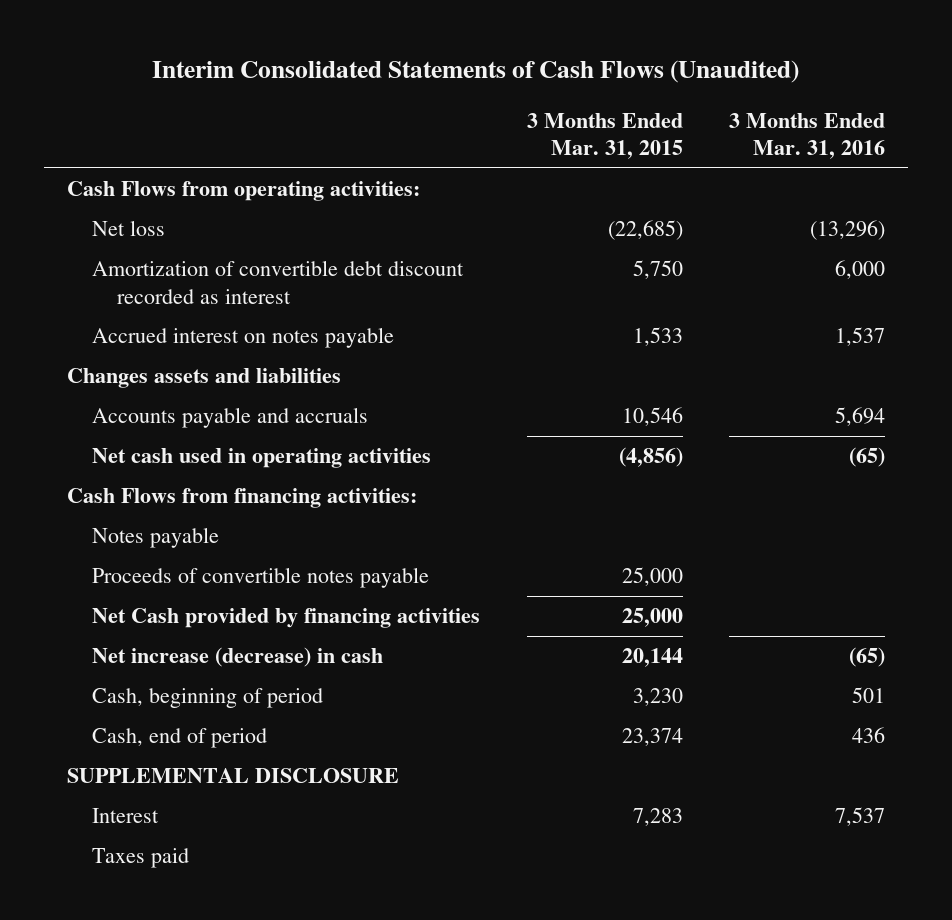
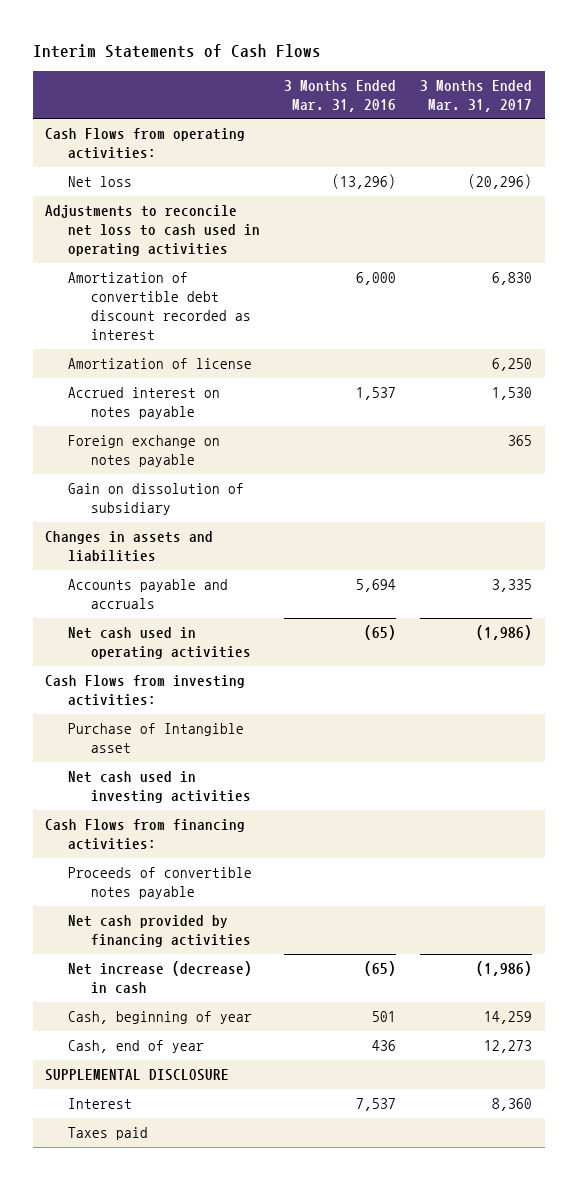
- Interim Consolidated Statements of Cash Flows (Unaudited)
+ Interim Statements of Cash Flows
- | 3 Months Ended Mar. 31, 2015 | 3 Months Ended Mar. 31, 2016
+ | 3 Months Ended Mar. 31, 2016 | 3 Months Ended Mar. 31, 2017
+ Adjustments to reconcile net loss to cash used in operating activities
+ Amortization of license | | 6,250
- Changes assets and liabilities
+ Foreign exchange on notes payable | | 365
+ Gain on dissolution of subsidiary
+ Changes in assets and liabilities
+ Cash Flows from investing activities:
+ Purchase of Intangible asset
+ Net cash used in investing activities
- Notes payable
- Net Cash provided by financing activities | 25,000 |
+ Net cash provided by financing activities
- Cash, beginning of period | 3,230 | 501
- Cash, end of period | 23,374 | 436
+ Cash, beginning of year | 501 | 14,259
+ Cash, end of year | 436 | 12,273

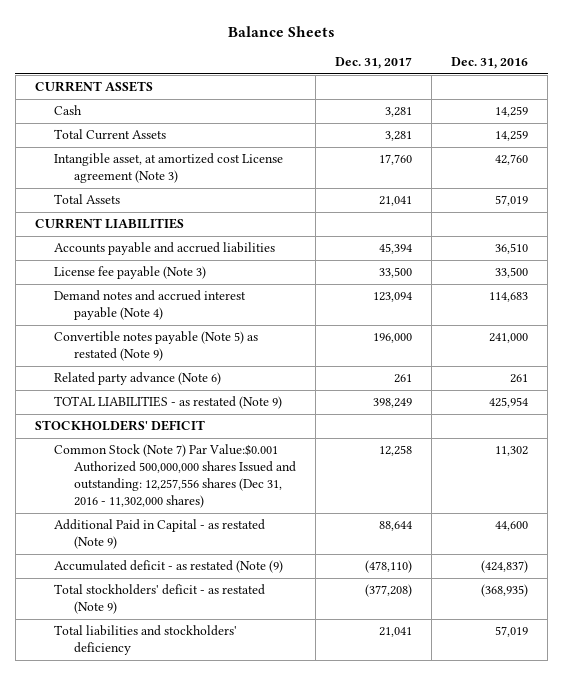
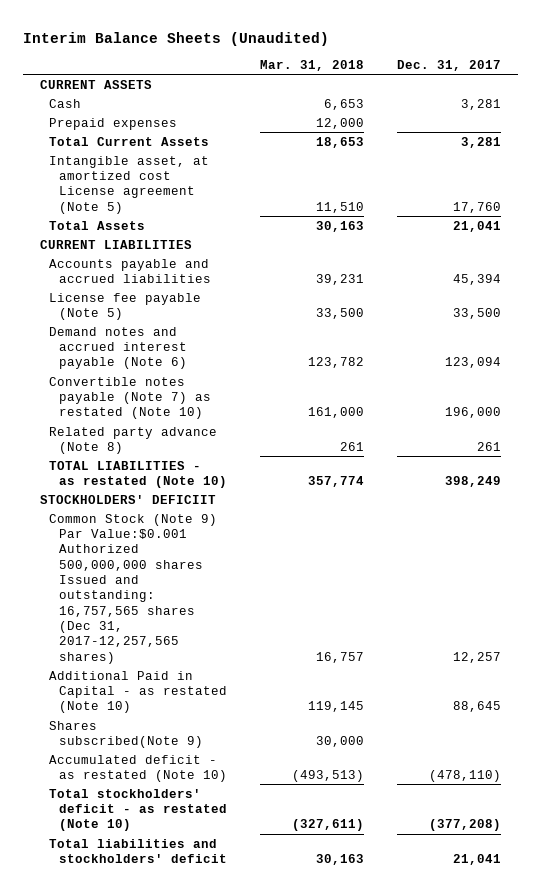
- Balance Sheets
+ Interim Balance Sheets (Unaudited)
- | Dec. 31, 2017 | Dec. 31, 2016
+ | Mar. 31, 2018 | Dec. 31, 2017
+ Prepaid expenses | 12,000 |
- Intangible asset, at amortized cost License agreement (Note 3) | 17,760 | 42,760
+ Intangible asset, at amortized cost License agreement (Note 5) | 11,510 | 17,760
- License fee payable (Note 3) | 33,500 | 33,500
- Demand notes and accrued interest payable (Note 4) | 123,094 | 114,683
- Convertible notes payable (Note 5) as restated (Note 9) | 196,000 | 241,000
- Related party advance (Note 6) | 261 | 261
- TOTAL LIABILITIES - as restated (Note 9) | 398,249 | 425,954
- STOCKHOLDERS' DEFICIT
- Common Stock (Note 7) Par Value:$0.001 Authorized 500,000,000 shares Issued and outstanding: 12,257,556 shares (Dec 31, 2016 - 11,302,000 shares) | 12,258 | 11,302
- Additional Paid in Capital - as restated (Note 9) | 88,644 | 44,600
- Accumulated deficit - as restated (Note (9) | (478,110) | (424,837)
- Total stockholders' deficit - as restated (Note 9) | (377,208) | (368,935)
- Total liabilities and stockholders' deficiency | 21,041 | 57,019
+ License fee payable (Note 5) | 33,500 | 33,500
+ Demand notes and accrued interest payable (Note 6) | 123,782 | 123,094
+ Convertible notes payable (Note 7) as restated (Note 10) | 161,000 | 196,000
+ Related party advance (Note 8) | 261 | 261
+ TOTAL LIABILITIES - as restated (Note 10) | 357,774 | 398,249
+ STOCKHOLDERS' DEFICIIT
+ Common Stock (Note 9) Par Value:$0.001 Authorized 500,000,000 shares Issued and outstanding: 16,757,565 shares (Dec 31, 2017-12,257,565 shares) | 16,757 | 12,257
+ Additional Paid in Capital - as restated (Note 10) | 119,145 | 88,645
+ Shares subscribed(Note 9) | 30,000 |
+ Accumulated deficit - as restated (Note 10) | (493,513) | (478,110)
+ Total stockholders' deficit - as restated (Note 10) | (327,611) | (377,208)
+ Total liabilities and stockholders' deficit | 30,163 | 21,041

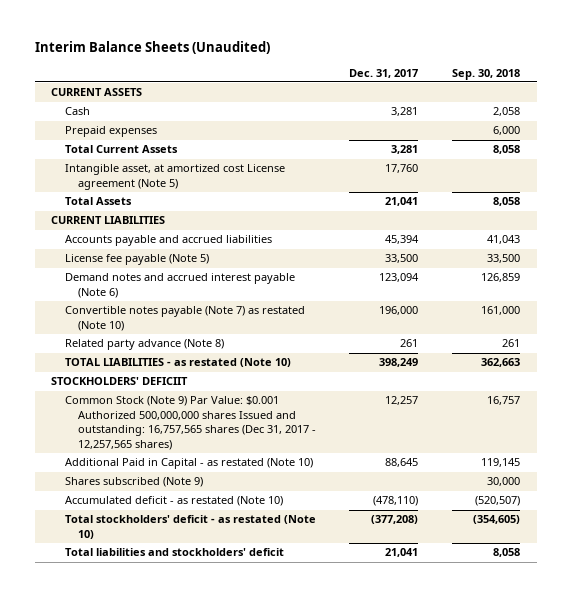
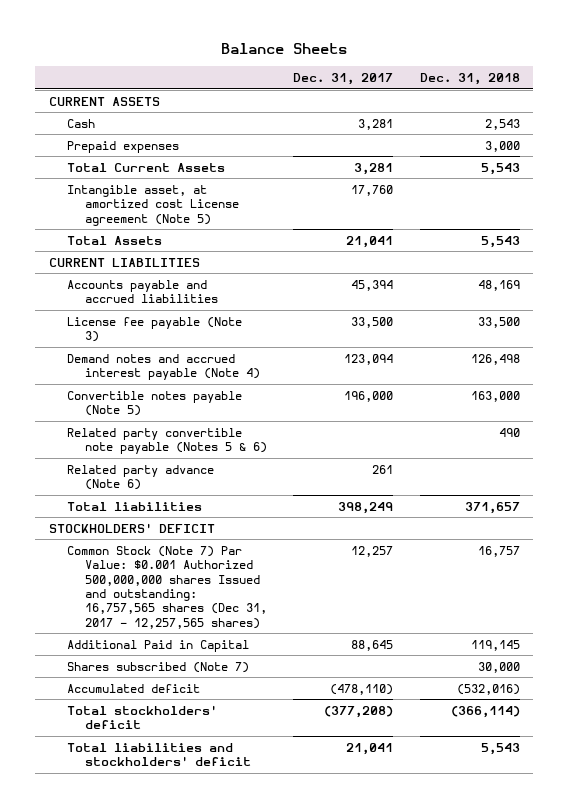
- Interim Balance Sheets (Unaudited)
+ Balance Sheets
- | Dec. 31, 2017 | Sep. 30, 2018
+ | Dec. 31, 2017 | Dec. 31, 2018
- License fee payable (Note 5) | 33,500 | 33,500
- Demand notes and accrued interest payable (Note 6) | 123,094 | 126,859
- Convertible notes payable (Note 7) as restated (Note 10) | 196,000 | 161,000
- Related party advance (Note 8) | 261 | 261
- TOTAL LIABILITIES - as restated (Note 10) | 398,249 | 362,663
- STOCKHOLDERS' DEFICIIT
- Common Stock (Note 9) Par Value: $0.001 Authorized 500,000,000 shares Issued and outstanding: 16,757,565 shares (Dec 31, 2017 - 12,257,565 shares) | 12,257 | 16,757
- Additional Paid in Capital - as restated (Note 10) | 88,645 | 119,145
- Shares subscribed (Note 9) | | 30,000
- Accumulated deficit - as restated (Note 10) | (478,110) | (520,507)
- Total stockholders' deficit - as restated (Note 10) | (377,208) | (354,605)
+ License fee payable (Note 3) | 33,500 | 33,500
+ Demand notes and accrued interest payable (Note 4) | 123,094 | 126,498
+ Convertible notes payable (Note 5) | 196,000 | 163,000
+ Related party convertible note payable (Notes 5 & 6) | | 490
+ Related party advance (Note 6) | 261 |
+ Total liabilities | 398,249 | 371,657
+ STOCKHOLDERS' DEFICIT
+ Common Stock (Note 7) Par Value: $0.001 Authorized 500,000,000 shares Issued and outstanding: 16,757,565 shares (Dec 31, 2017 - 12,257,565 shares) | 12,257 | 16,757
+ Additional Paid in Capital | 88,645 | 119,145
+ Shares subscribed (Note 7) | | 30,000
+ Accumulated deficit | (478,110) | (532,016)
+ Total stockholders' deficit | (377,208) | (366,114)

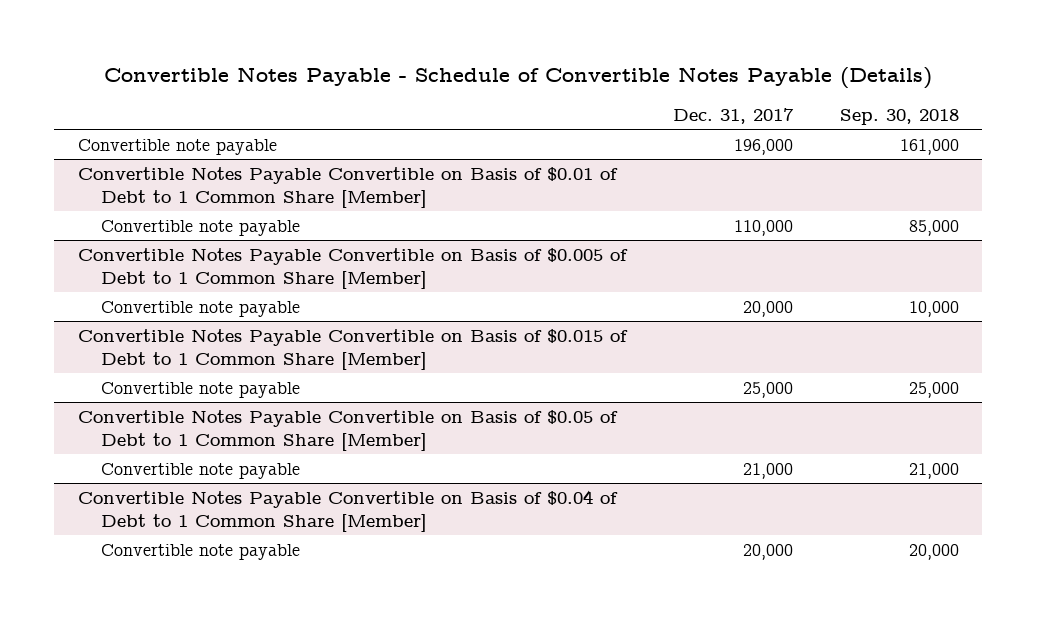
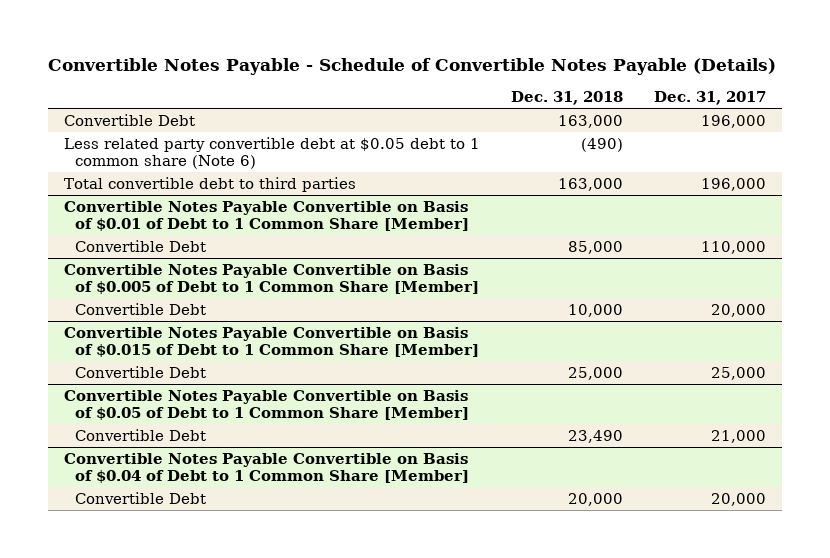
- | Dec. 31, 2017 | Sep. 30, 2018
+ | Dec. 31, 2018 | Dec. 31, 2017
- Convertible note payable | 196,000 | 161,000
+ Convertible Debt | 163,000 | 196,000
+ Less related party convertible debt at $0.05 debt to 1 common share (Note 6) | (490) |
+ Total convertible debt to third parties | 163,000 | 196,000
@ Convertible Notes Payable Convertible on Basis of $0.01 of Debt to 1 Common Share [Member]
- Convertible note payable | 110,000 | 85,000
+ Convertible Debt | 85,000 | 110,000
@ Convertible Notes Payable Convertible on Basis of $0.005 of Debt to 1 Common Share [Member]
- Convertible note payable | 20,000 | 10,000
+ Convertible Debt | 10,000 | 20,000
@ Convertible Notes Payable Convertible on Basis of $0.015 of Debt to 1 Common Share [Member]
- Convertible note payable | 25,000 | 25,000
+ Convertible Debt | 25,000 | 25,000
@ Convertible Notes Payable Convertible on Basis of $0.05 of Debt to 1 Common Share [Member]
- Convertible note payable | 21,000 | 21,000
+ Convertible Debt | 23,490 | 21,000
@ Convertible Notes Payable Convertible on Basis of $0.04 of Debt to 1 Common Share [Member]
- Convertible note payable | 20,000 | 20,000
+ Convertible Debt | 20,000 | 20,000

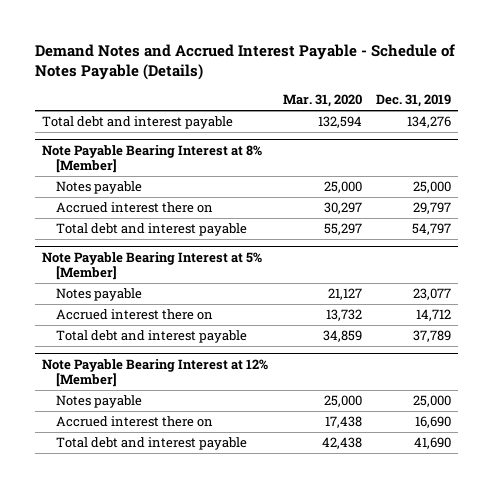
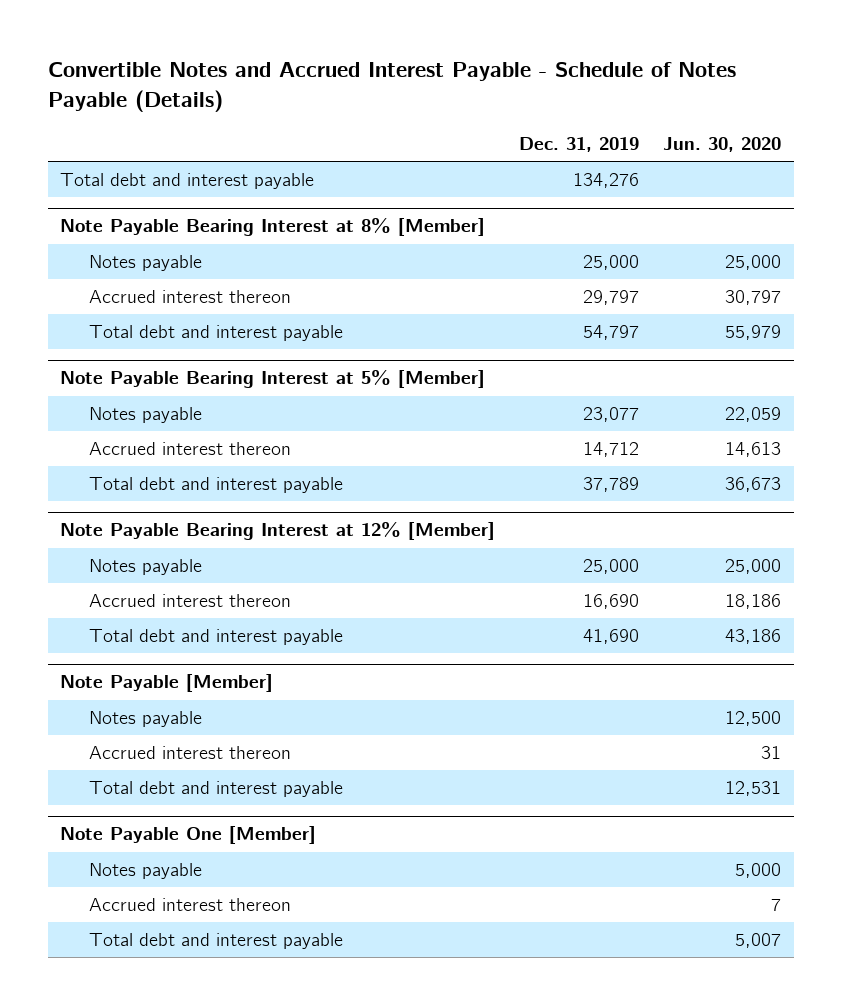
- Demand Notes and Accrued Interest Payable - Schedule of Notes Payable (Details)
+ Convertible Notes and Accrued Interest Payable - Schedule of Notes Payable (Details)
- | Mar. 31, 2020 | Dec. 31, 2019
+ | Dec. 31, 2019 | Jun. 30, 2020
@ Note Payable Bearing Interest at 8% [Member]
- Accrued interest there on | 30,297 | 29,797
+ Accrued interest thereon | 29,797 | 30,797
@ Note Payable Bearing Interest at 5% [Member]
- Accrued interest there on | 13,732 | 14,712
+ Accrued interest thereon | 14,712 | 14,613
@ Note Payable Bearing Interest at 12% [Member]
- Accrued interest there on | 17,438 | 16,690
+ Accrued interest thereon | 16,690 | 18,186
+ Note Payable [Member]
+ Notes payable | | 12,500
+ Accrued interest thereon | | 31
+ Total debt and interest payable | | 12,531
+ Note Payable One [Member]
+ Notes payable | | 5,000
+ Accrued interest thereon | | 7
+ Total debt and interest payable | | 5,007

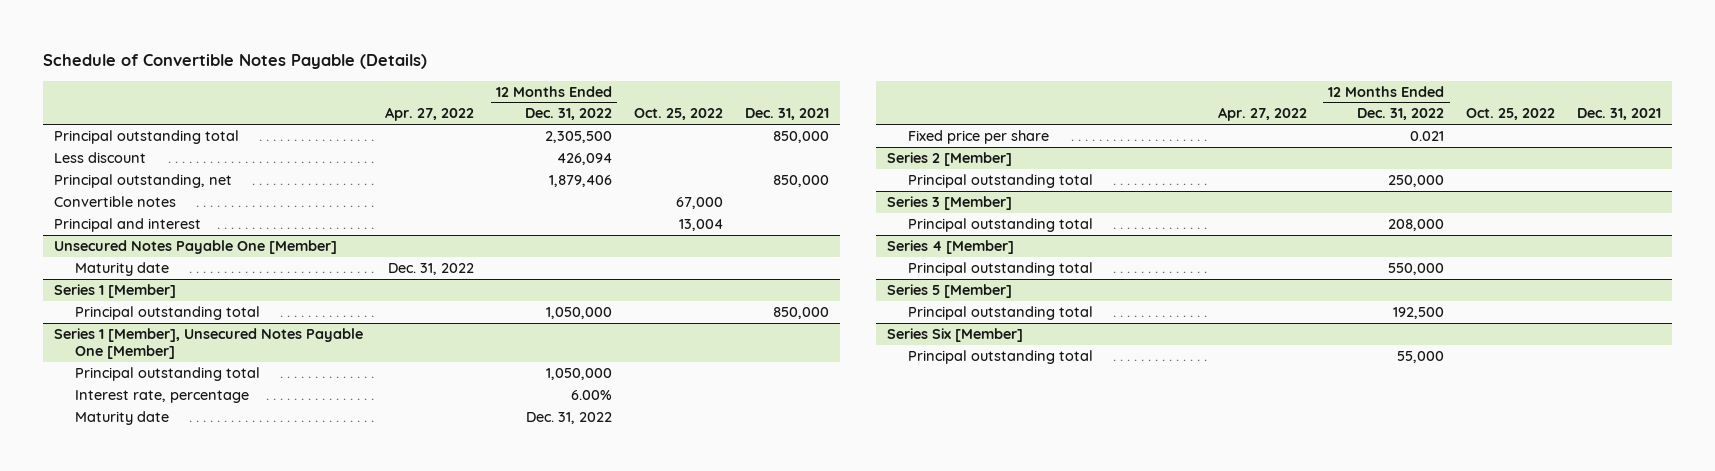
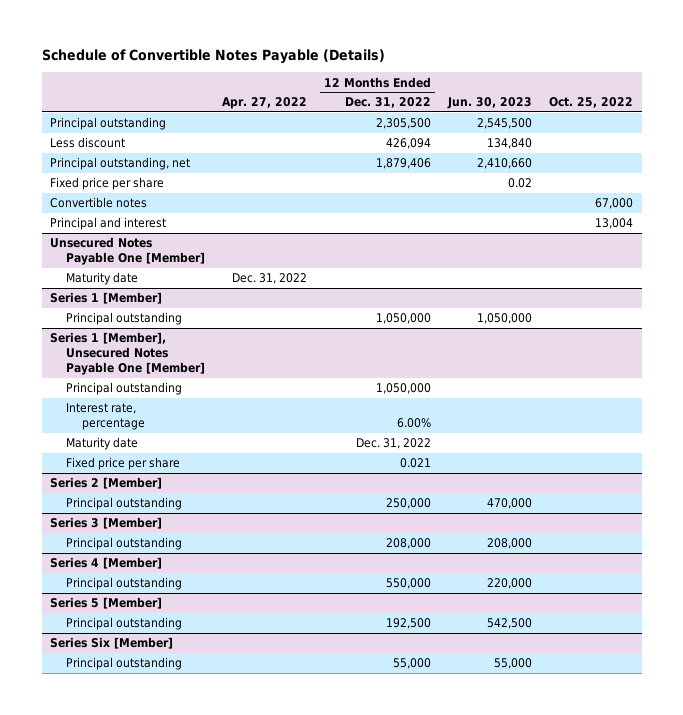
- | Apr. 27, 2022 | 12 Months Ended Dec. 31, 2022 | Oct. 25, 2022 | Dec. 31, 2021
+ | Apr. 27, 2022 | 12 Months Ended Dec. 31, 2022 | Jun. 30, 2023 | Oct. 25, 2022
- Principal outstanding total | | 2,305,500 | | 850,000
+ Principal outstanding | | 2,305,500 | 2,545,500 |
+ Fixed price per share | | | 0.02 |
@ Series 1 [Member]
- Principal outstanding total | | 1,050,000 | | 850,000
+ Principal outstanding | | 1,050,000 | 1,050,000 |
@ Series 1 [Member], Unsecured Notes Payable One [Member]
- Principal outstanding total | | 1,050,000 | |
+ Principal outstanding | | 1,050,000 | |
@ Series 2 [Member]
- Principal outstanding total | | 250,000 | |
+ Principal outstanding | | 250,000 | 470,000 |
@ Series 3 [Member]
- Principal outstanding total | | 208,000 | |
+ Principal outstanding | | 208,000 | 208,000 |
@ Series 4 [Member]
- Principal outstanding total | | 550,000 | |
+ Principal outstanding | | 550,000 | 220,000 |
@ Series 5 [Member]
- Principal outstanding total | | 192,500 | |
+ Principal outstanding | | 192,500 | 542,500 |
@ Series Six [Member]
- Principal outstanding total | | 55,000 | |
+ Principal outstanding | | 55,000 | 55,000 |

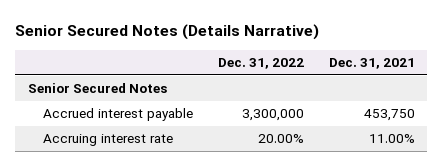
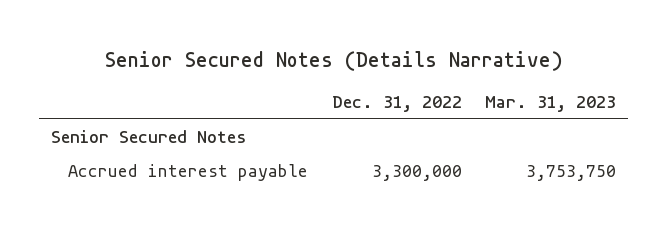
- | Dec. 31, 2022 | Dec. 31, 2021
+ | Dec. 31, 2022 | Mar. 31, 2023
- Accruing interest rate | 20.00% | 11.00%

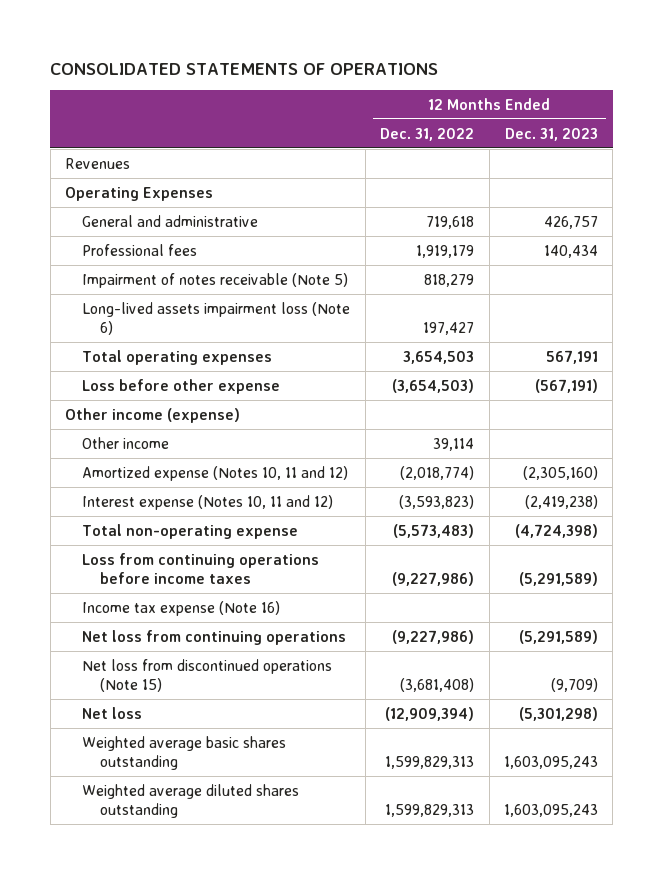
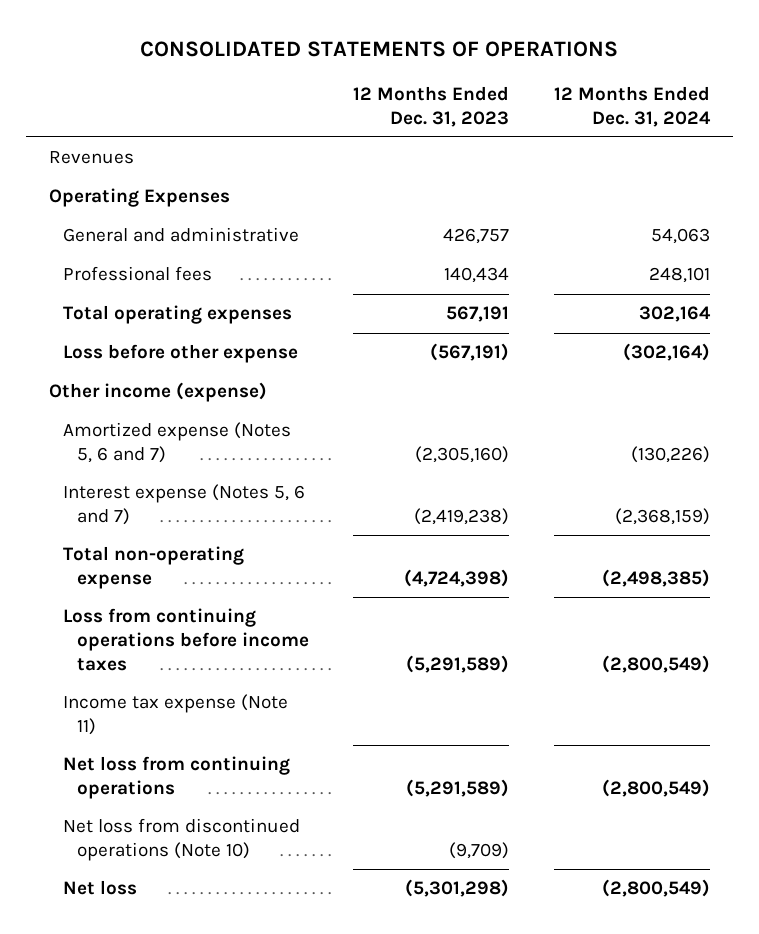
- | 12 Months Ended Dec. 31, 2022 | 12 Months Ended Dec. 31, 2023
+ | 12 Months Ended Dec. 31, 2023 | 12 Months Ended Dec. 31, 2024
- Impairment of notes receivable (Note 5) | 818,279 |
- Long-lived assets impairment loss (Note 6) | 197,427 |
- Other income | 39,114 |
- Amortized expense (Notes 10, 11 and 12) | (2,018,774) | (2,305,160)
- Interest expense (Notes 10, 11 and 12) | (3,593,823) | (2,419,238)
+ Amortized expense (Notes 5, 6 and 7) | (2,305,160) | (130,226)
+ Interest expense (Notes 5, 6 and 7) | (2,419,238) | (2,368,159)
- Income tax expense (Note 16)
+ Income tax expense (Note 11)
- Net loss from discontinued operations (Note 15) | (3,681,408) | (9,709)
+ Net loss from discontinued operations (Note 10) | (9,709) |
- Weighted average basic shares outstanding | 1,599,829,313 | 1,603,095,243
- Weighted average diluted shares outstanding | 1,599,829,313 | 1,603,095,243

